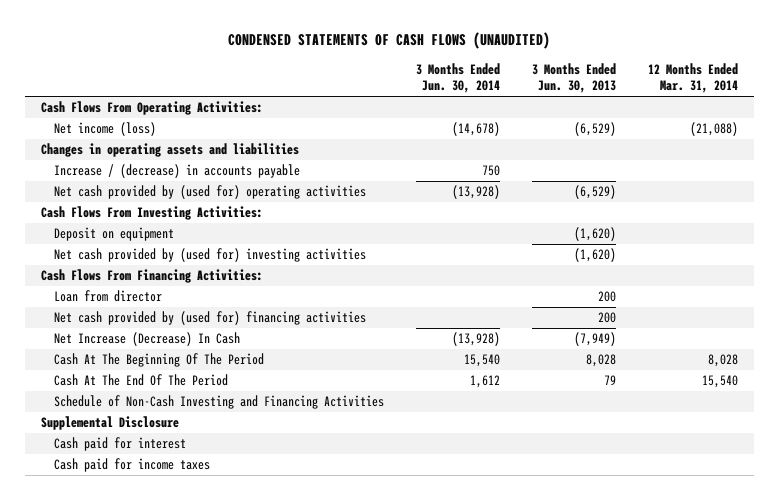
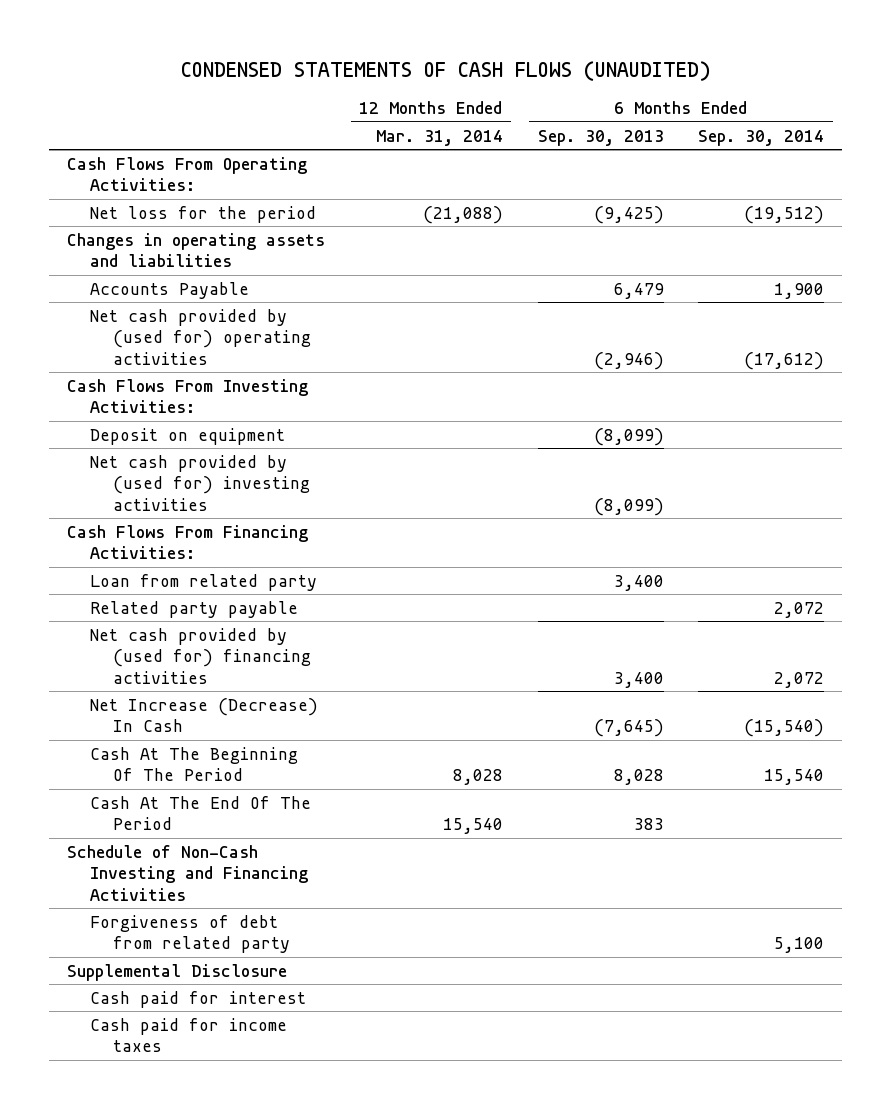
- | 3 Months Ended Jun. 30, 2014 | 3 Months Ended Jun. 30, 2013 | 12 Months Ended Mar. 31, 2014
+ | 12 Months Ended Mar. 31, 2014 | 6 Months Ended Sep. 30, 2013 | 6 Months Ended Sep. 30, 2014
- Net income (loss) | (14,678) | (6,529) | (21,088)
+ Net loss for the period | (21,088) | (9,425) | (19,512)
- Increase / (decrease) in accounts payable | 750 | |
+ Accounts Payable | | 6,479 | 1,900
- Loan from director | | 200 |
+ Loan from related party | | 3,400 |
+ Related party payable | | | 2,072
+ Forgiveness of debt from related party | | | 5,100

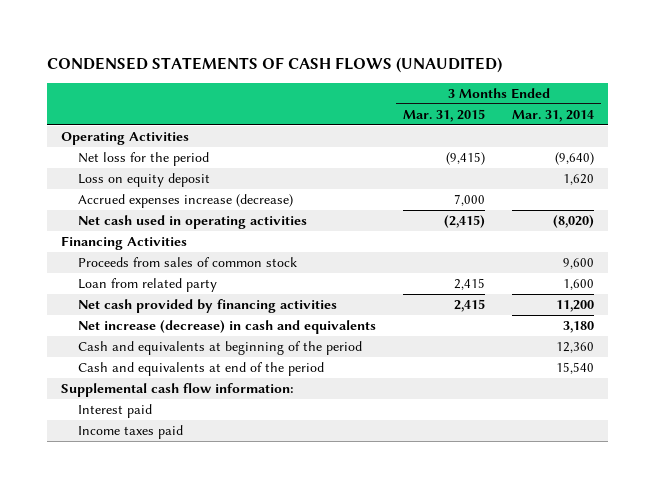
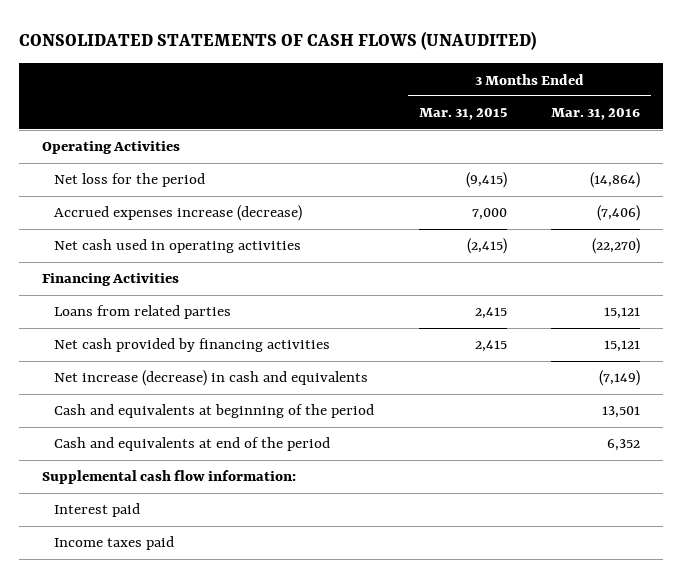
- CONDENSED STATEMENTS OF CASH FLOWS (UNAUDITED)
+ CONSOLIDATED STATEMENTS OF CASH FLOWS (UNAUDITED)
- | 3 Months Ended Mar. 31, 2015 | 3 Months Ended Mar. 31, 2014
+ | 3 Months Ended Mar. 31, 2015 | 3 Months Ended Mar. 31, 2016
- Loss on equity deposit | | 1,620
- Proceeds from sales of common stock | | 9,600
- Loan from related party | 2,415 | 1,600
+ Loans from related parties | 2,415 | 15,121

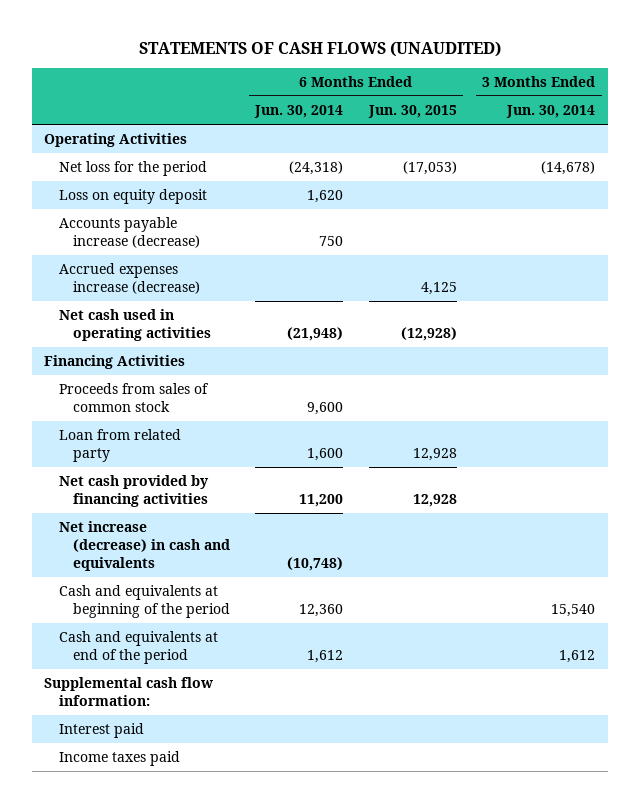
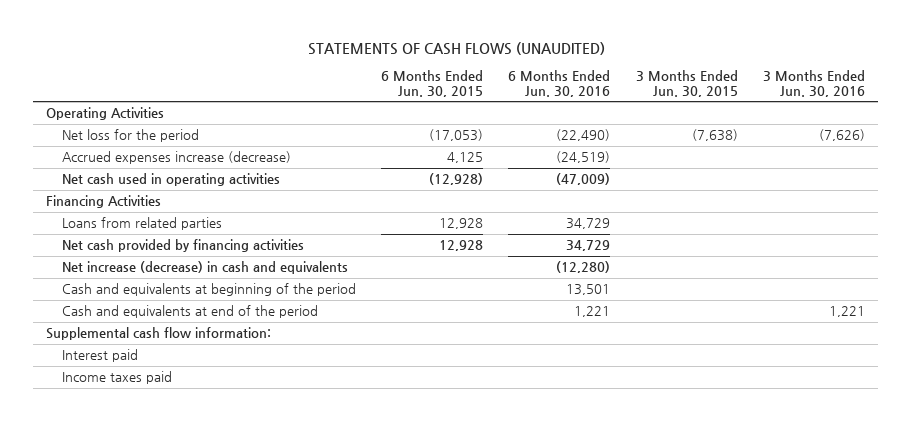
- | 6 Months Ended Jun. 30, 2014 | 6 Months Ended Jun. 30, 2015 | 3 Months Ended Jun. 30, 2014
+ | 6 Months Ended Jun. 30, 2015 | 6 Months Ended Jun. 30, 2016 | 3 Months Ended Jun. 30, 2015 | 3 Months Ended Jun. 30, 2016
- Loss on equity deposit | 1,620 | |
- Accounts payable increase (decrease) | 750 | |
- Proceeds from sales of common stock | 9,600 | |
- Loan from related party | 1,600 | 12,928 |
+ Loans from related parties | 12,928 | 34,729 | |

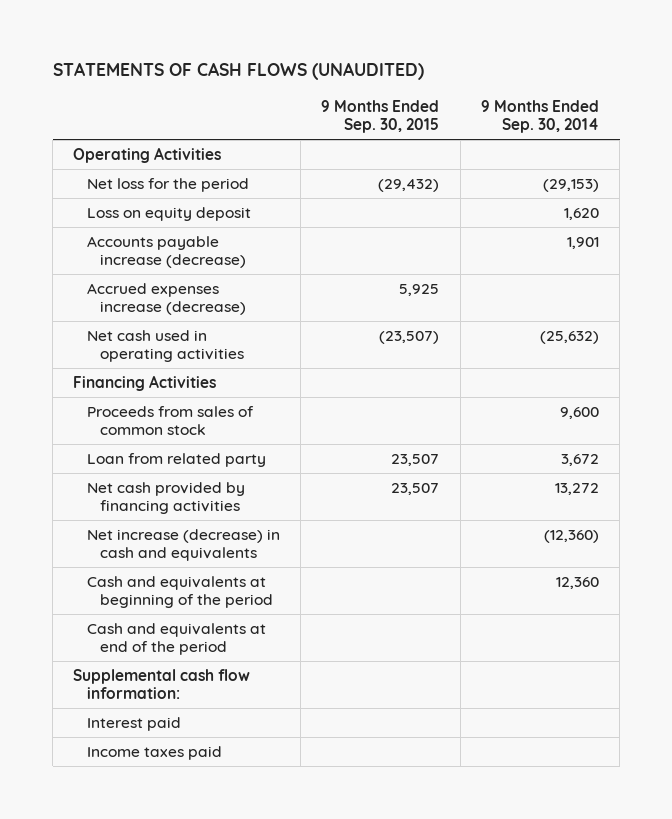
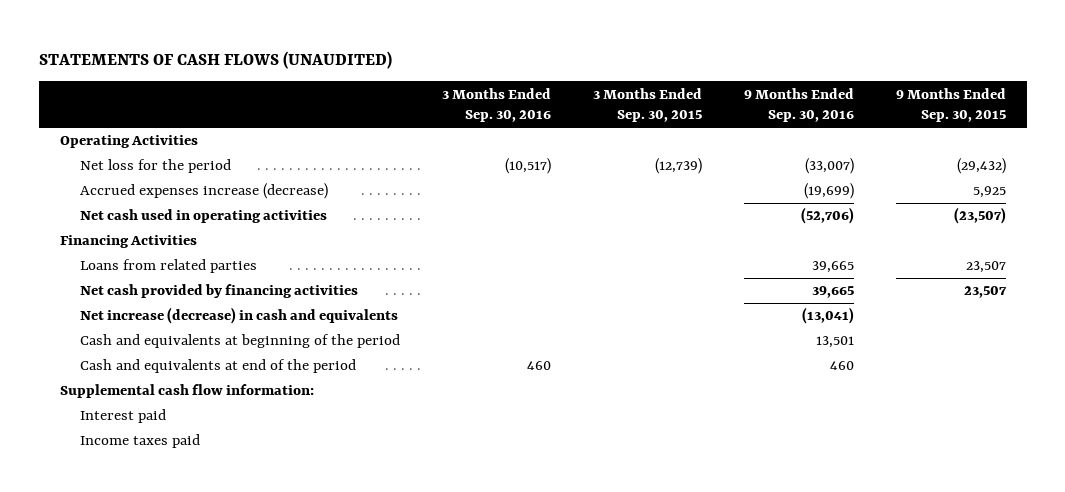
- | 9 Months Ended Sep. 30, 2015 | 9 Months Ended Sep. 30, 2014
+ | 3 Months Ended Sep. 30, 2016 | 3 Months Ended Sep. 30, 2015 | 9 Months Ended Sep. 30, 2016 | 9 Months Ended Sep. 30, 2015
- Loss on equity deposit | | 1,620
- Accounts payable increase (decrease) | | 1,901
- Proceeds from sales of common stock | | 9,600
- Loan from related party | 23,507 | 3,672
+ Loans from related parties | | | 39,665 | 23,507

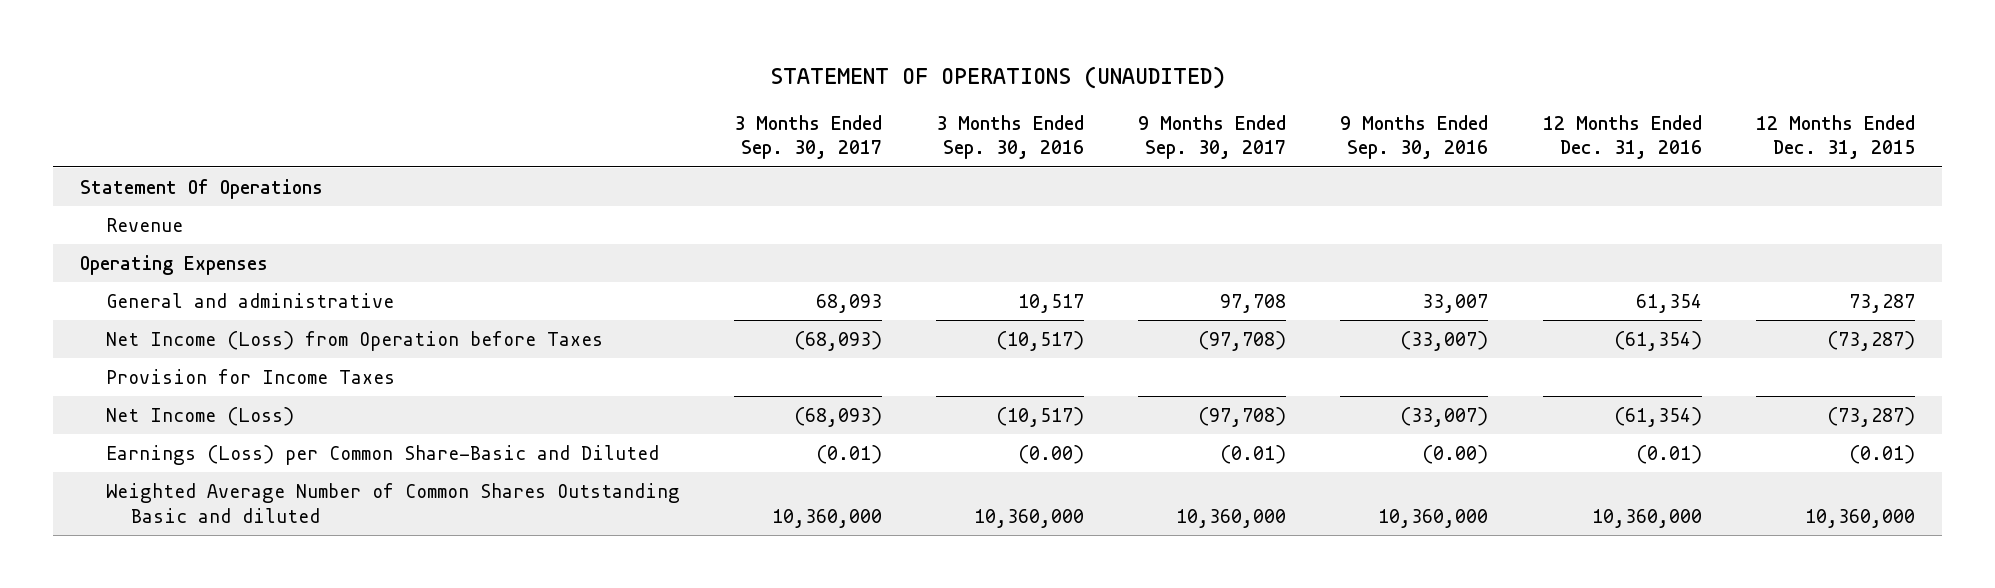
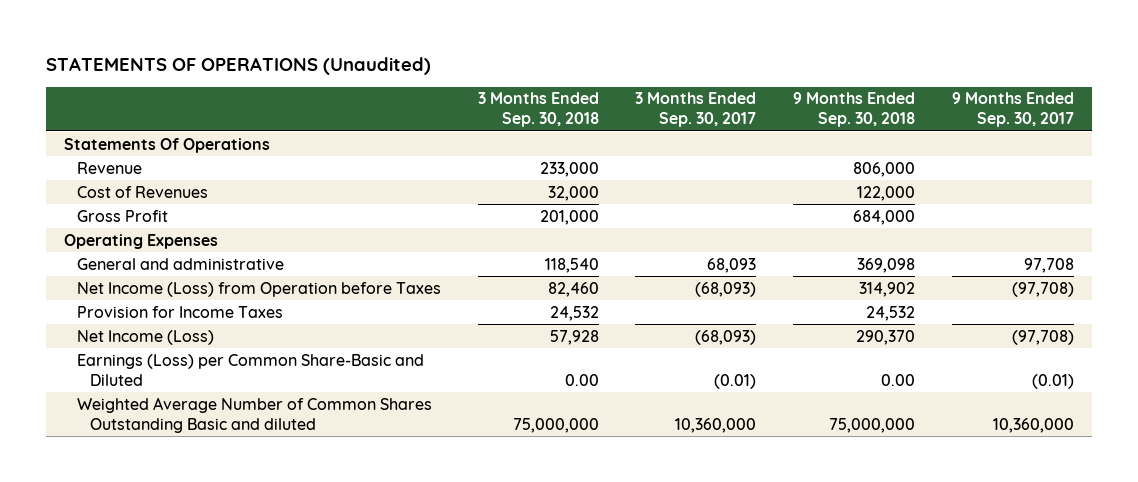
- STATEMENT OF OPERATIONS (UNAUDITED)
+ STATEMENTS OF OPERATIONS (Unaudited)
- | 3 Months Ended Sep. 30, 2017 | 3 Months Ended Sep. 30, 2016 | 9 Months Ended Sep. 30, 2017 | 9 Months Ended Sep. 30, 2016 | 12 Months Ended Dec. 31, 2016 | 12 Months Ended Dec. 31, 2015
+ | 3 Months Ended Sep. 30, 2018 | 3 Months Ended Sep. 30, 2017 | 9 Months Ended Sep. 30, 2018 | 9 Months Ended Sep. 30, 2017
- Statement Of Operations
+ Statements Of Operations
+ Cost of Revenues | 32,000 | | 122,000 |
+ Gross Profit | 201,000 | | 684,000 |

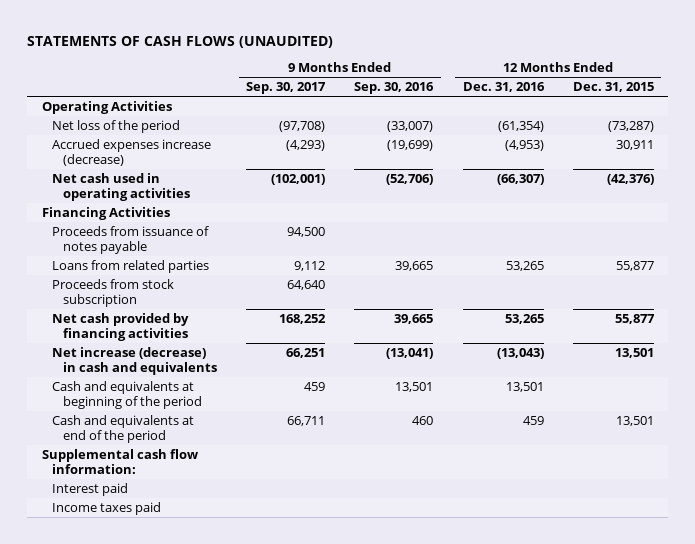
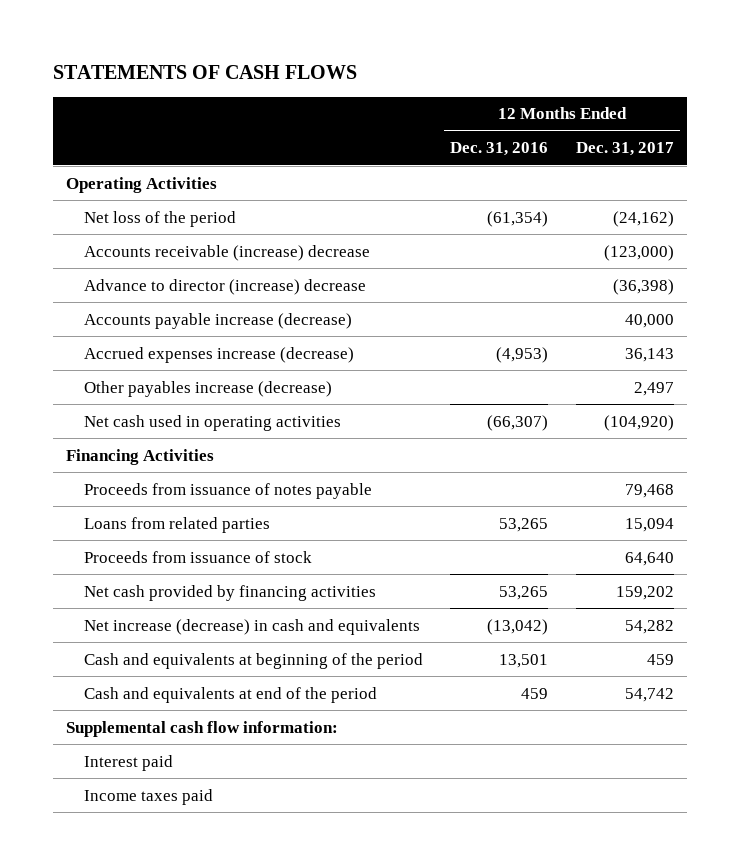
- STATEMENTS OF CASH FLOWS (UNAUDITED)
+ STATEMENTS OF CASH FLOWS
- | 9 Months Ended Sep. 30, 2017 | 9 Months Ended Sep. 30, 2016 | 12 Months Ended Dec. 31, 2016 | 12 Months Ended Dec. 31, 2015
+ | 12 Months Ended Dec. 31, 2016 | 12 Months Ended Dec. 31, 2017
+ Accounts receivable (increase) decrease | | (123,000)
+ Advance to director (increase) decrease | | (36,398)
+ Accounts payable increase (decrease) | | 40,000
+ Other payables increase (decrease) | | 2,497
- Proceeds from stock subscription | 64,640 | | |
+ Proceeds from issuance of stock | | 64,640
- Net increase (decrease) in cash and equivalents | 66,251 | (13,041) | (13,043) | 13,501
+ Net increase (decrease) in cash and equivalents | (13,042) | 54,282

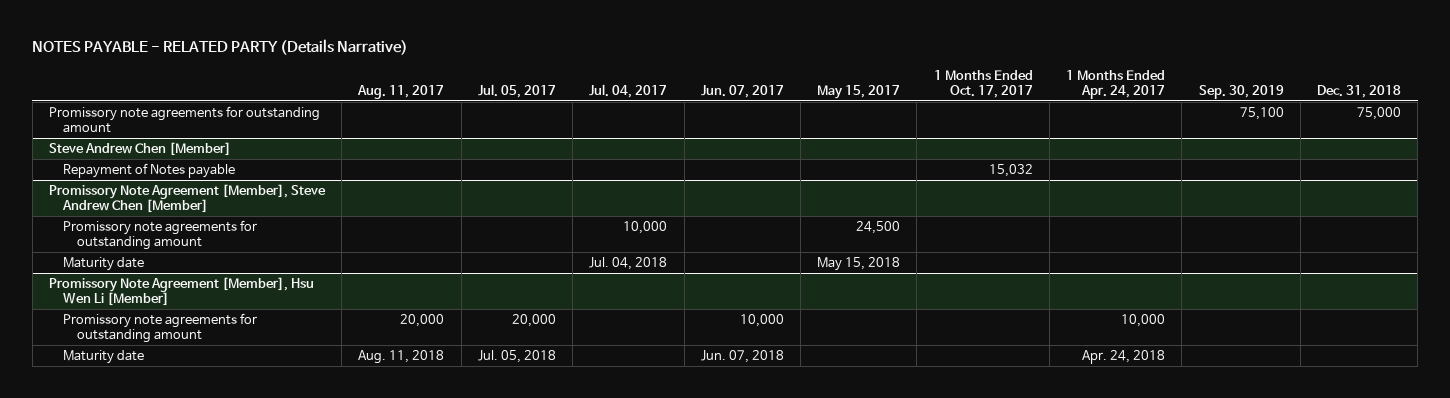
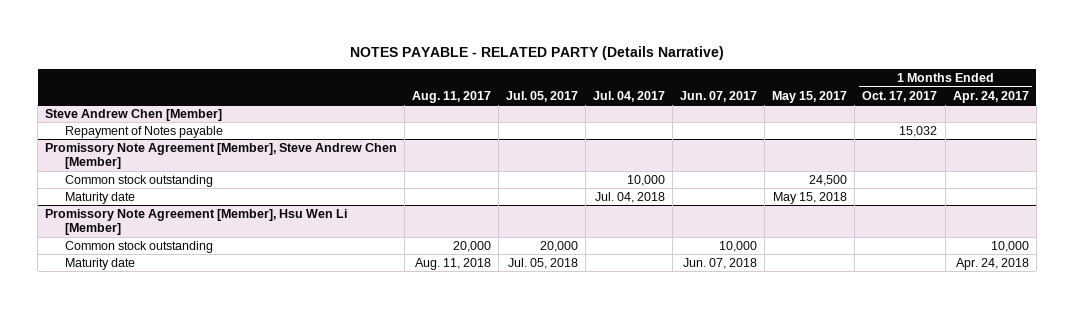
- | Aug. 11, 2017 | Jul. 05, 2017 | Jul. 04, 2017 | Jun. 07, 2017 | May 15, 2017 | 1 Months Ended Oct. 17, 2017 | 1 Months Ended Apr. 24, 2017 | Sep. 30, 2019 | Dec. 31, 2018
+ | Aug. 11, 2017 | Jul. 05, 2017 | Jul. 04, 2017 | Jun. 07, 2017 | May 15, 2017 | 1 Months Ended Oct. 17, 2017 | 1 Months Ended Apr. 24, 2017
- Promissory note agreements for outstanding amount | | | | | | | | 75,100 | 75,000
@ Promissory Note Agreement [Member], Steve Andrew Chen [Member]
- Promissory note agreements for outstanding amount | | | 10,000 | | 24,500 | | | |
+ Common stock outstanding | | | 10,000 | | 24,500 | |
@ Promissory Note Agreement [Member], Hsu Wen Li [Member]
- Promissory note agreements for outstanding amount | 20,000 | 20,000 | | 10,000 | | | 10,000 | |
+ Common stock outstanding | 20,000 | 20,000 | | 10,000 | | | 10,000

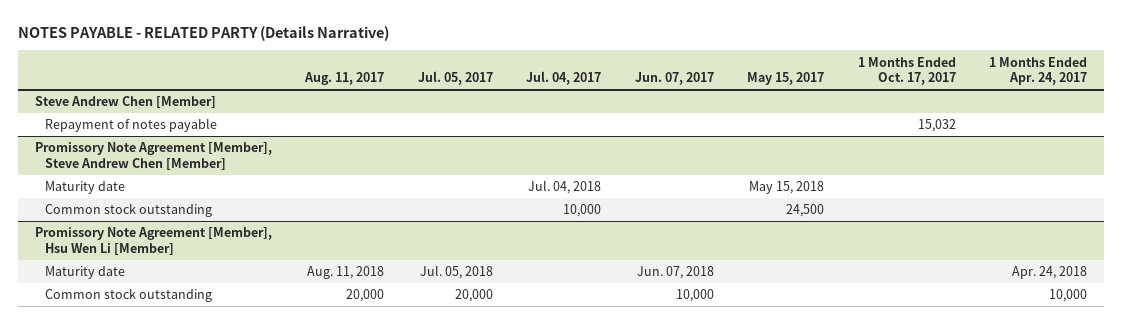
@ Steve Andrew Chen [Member]
- Repayment of Notes payable | | | | | | 15,032 |
+ Repayment of notes payable | | | | | | 15,032 |
@ Promissory Note Agreement [Member], Steve Andrew Chen [Member]
moved down: Common stock outstanding | | | 10,000 | | 24,500 | |
@ Promissory Note Agreement [Member], Hsu Wen Li [Member]
moved down: Common stock outstanding | 20,000 | 20,000 | | 10,000 | | | 10,000

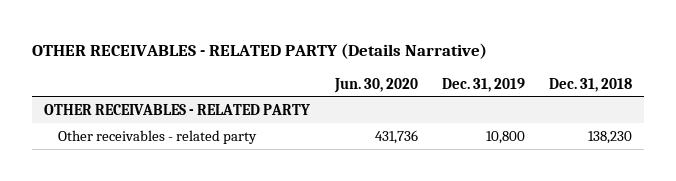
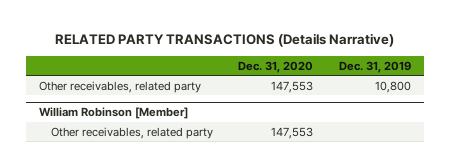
- OTHER RECEIVABLES - RELATED PARTY (Details Narrative)
+ RELATED PARTY TRANSACTIONS (Details Narrative)
- | Jun. 30, 2020 | Dec. 31, 2019 | Dec. 31, 2018
+ | Dec. 31, 2020 | Dec. 31, 2019
- OTHER RECEIVABLES - RELATED PARTY
- Other receivables - related party | 431,736 | 10,800 | 138,230
+ Other receivables, related party | 147,553 | 10,800
+ William Robinson [Member]
+ Other receivables, related party | 147,553 |

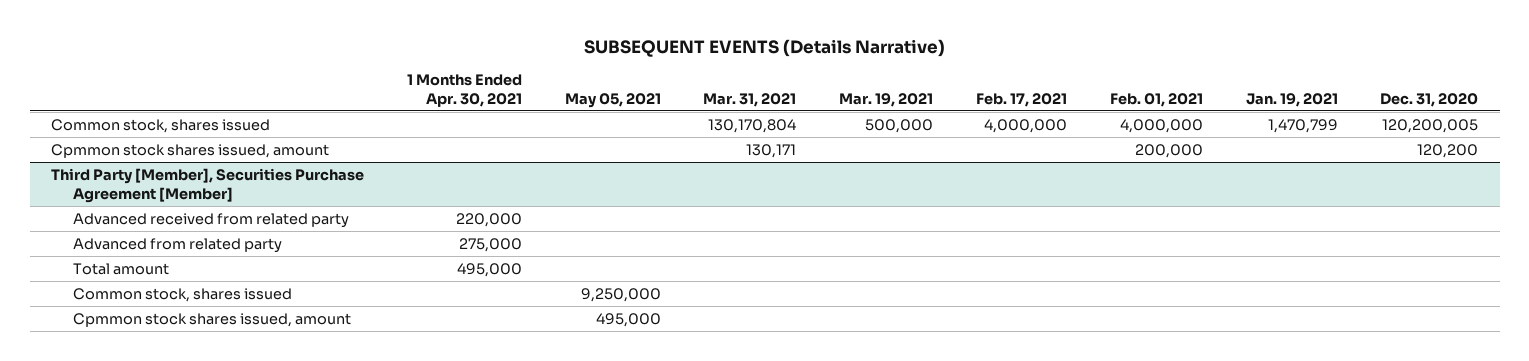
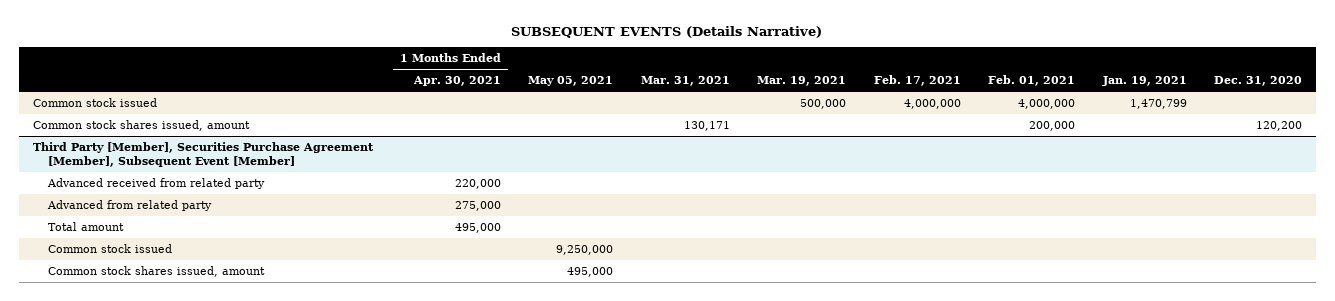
- Common stock, shares issued | | | 130,170,804 | 500,000 | 4,000,000 | 4,000,000 | 1,470,799 | 120,200,005
- Cpmmon stock shares issued, amount | | | 130,171 | | | 200,000 | | 120,200
- Third Party [Member], Securities Purchase Agreement [Member]
+ Common stock issued | | | | 500,000 | 4,000,000 | 4,000,000 | 1,470,799 |
+ Common stock shares issued, amount | | | 130,171 | | | 200,000 | | 120,200
+ Third Party [Member], Securities Purchase Agreement [Member], Subsequent Event [Member]
- Common stock, shares issued | | 9,250,000 | | | | | |
- Cpmmon stock shares issued, amount | | 495,000 | | | | | |
+ Common stock issued | | 9,250,000 | | | | | |
+ Common stock shares issued, amount | | 495,000 | | | | | |

